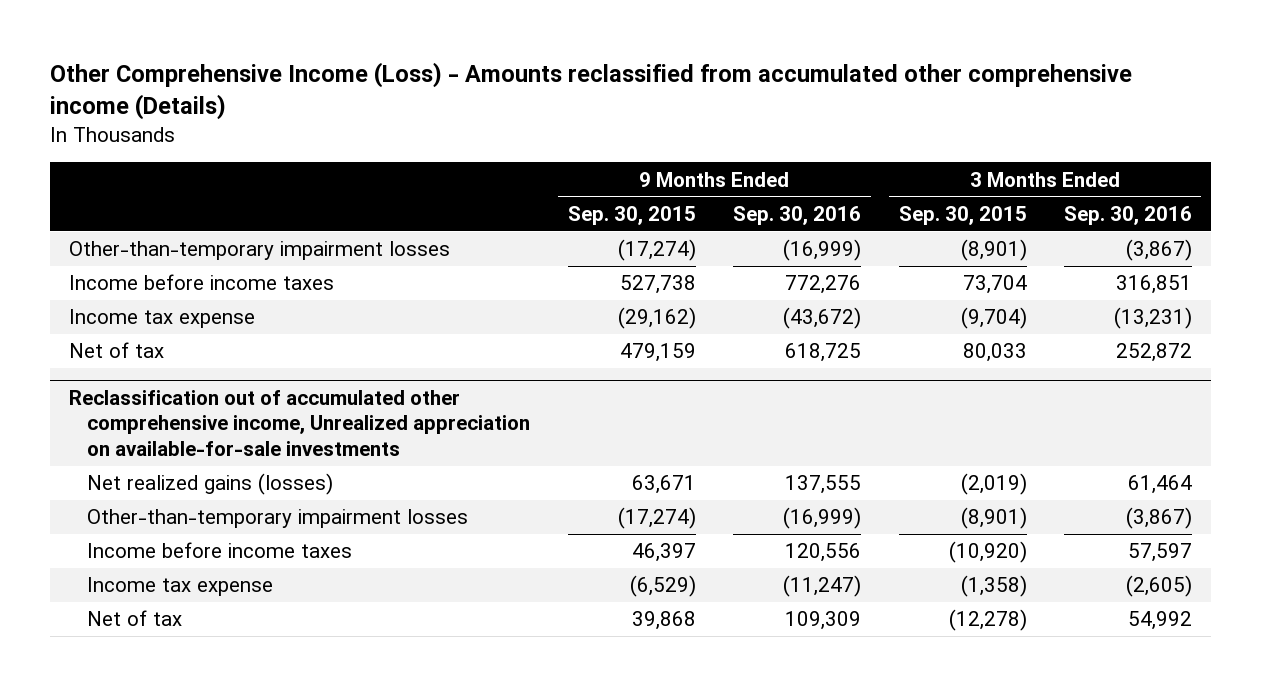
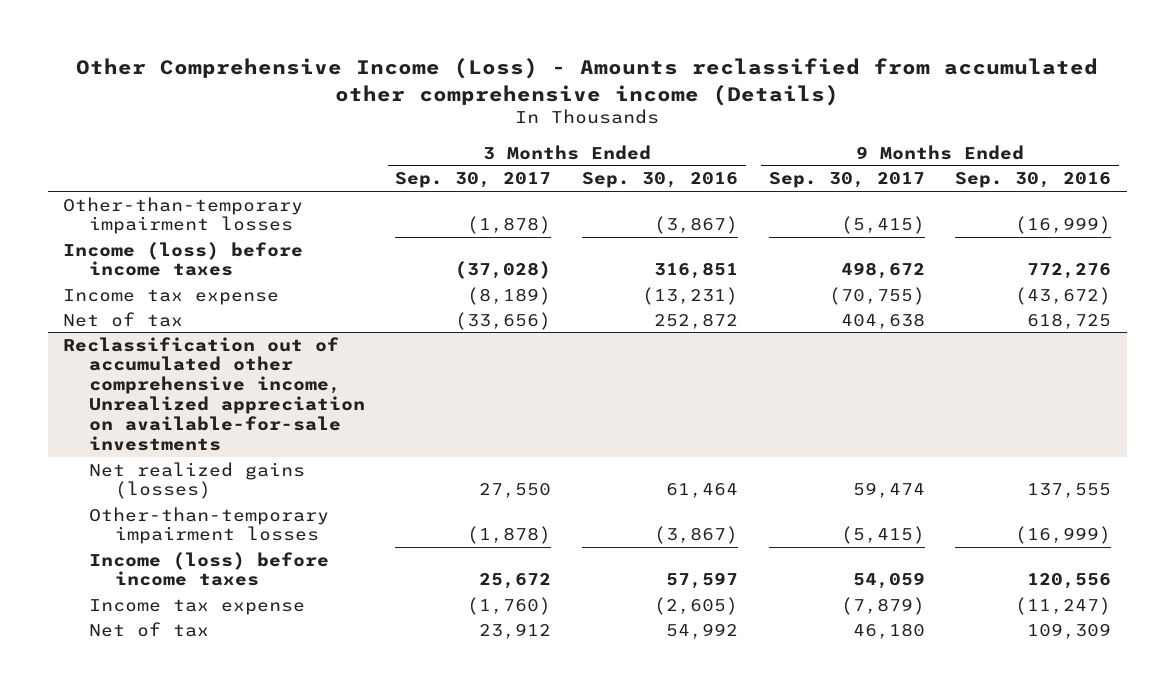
- | 9 Months Ended Sep. 30, 2015 | 9 Months Ended Sep. 30, 2016 | 3 Months Ended Sep. 30, 2015 | 3 Months Ended Sep. 30, 2016
+ | 3 Months Ended Sep. 30, 2017 | 3 Months Ended Sep. 30, 2016 | 9 Months Ended Sep. 30, 2017 | 9 Months Ended Sep. 30, 2016
- Income before income taxes | 527,738 | 772,276 | 73,704 | 316,851
+ Income (loss) before income taxes | (37,028) | 316,851 | 498,672 | 772,276
@ Reclassification out of accumulated other comprehensive income, Unrealized appreciation on available-for-sale investments
- Income before income taxes | 46,397 | 120,556 | (10,920) | 57,597
+ Income (loss) before income taxes | 25,672 | 57,597 | 54,059 | 120,556

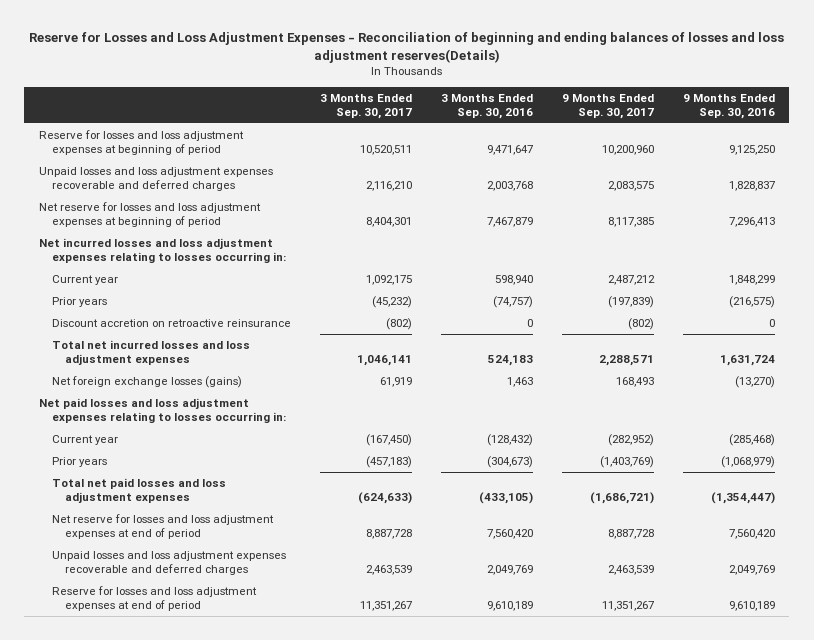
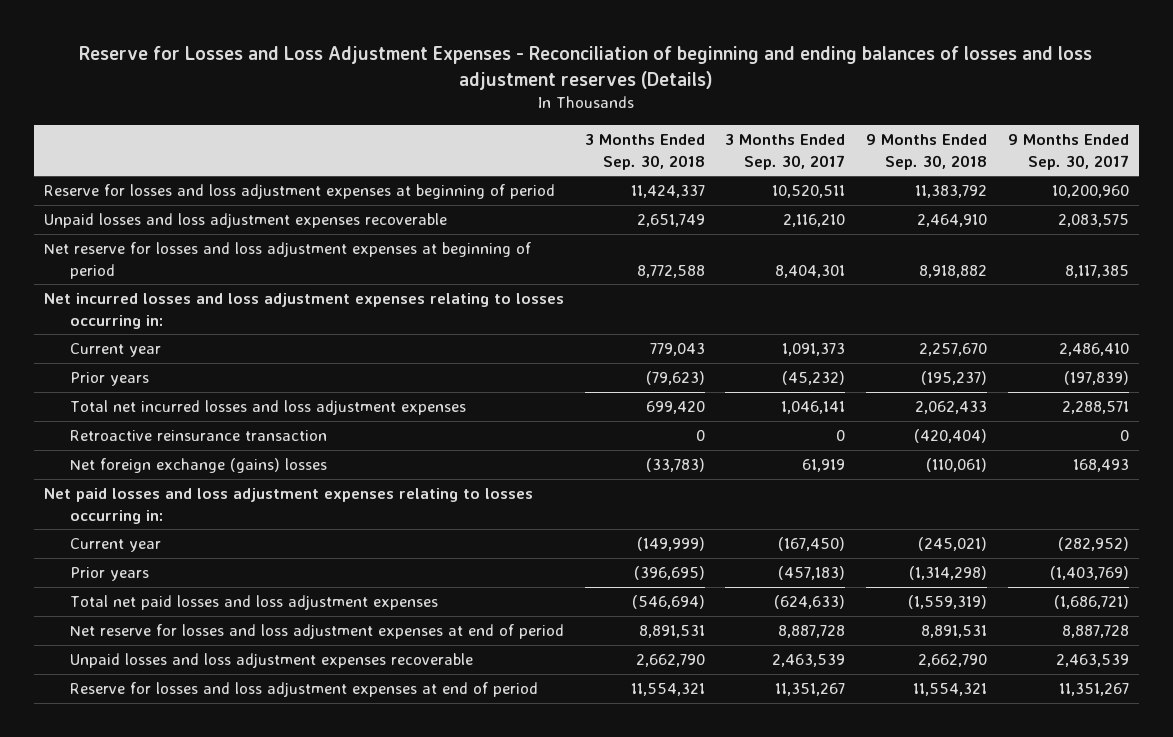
- Reserve for Losses and Loss Adjustment Expenses - Reconciliation of beginning and ending balances of losses and loss adjustment reserves(Details)
+ Reserve for Losses and Loss Adjustment Expenses - Reconciliation of beginning and ending balances of losses and loss adjustment reserves (Details)
- | 3 Months Ended Sep. 30, 2017 | 3 Months Ended Sep. 30, 2016 | 9 Months Ended Sep. 30, 2017 | 9 Months Ended Sep. 30, 2016
+ | 3 Months Ended Sep. 30, 2018 | 3 Months Ended Sep. 30, 2017 | 9 Months Ended Sep. 30, 2018 | 9 Months Ended Sep. 30, 2017
- Unpaid losses and loss adjustment expenses recoverable and deferred charges | 2,116,210 | 2,003,768 | 2,083,575 | 1,828,837
+ Unpaid losses and loss adjustment expenses recoverable | 2,651,749 | 2,116,210 | 2,464,910 | 2,083,575
- Current year | 1,092,175 | 598,940 | 2,487,212 | 1,848,299
+ Current year | 779,043 | 1,091,373 | 2,257,670 | 2,486,410
- Discount accretion on retroactive reinsurance | (802) | 0 | (802) | 0
- Net foreign exchange losses (gains) | 61,919 | 1,463 | 168,493 | (13,270)
+ Retroactive reinsurance transaction | 0 | 0 | (420,404) | 0
+ Net foreign exchange (gains) losses | (33,783) | 61,919 | (110,061) | 168,493
- Unpaid losses and loss adjustment expenses recoverable and deferred charges | 2,463,539 | 2,049,769 | 2,463,539 | 2,049,769
+ Unpaid losses and loss adjustment expenses recoverable | 2,662,790 | 2,463,539 | 2,662,790 | 2,463,539

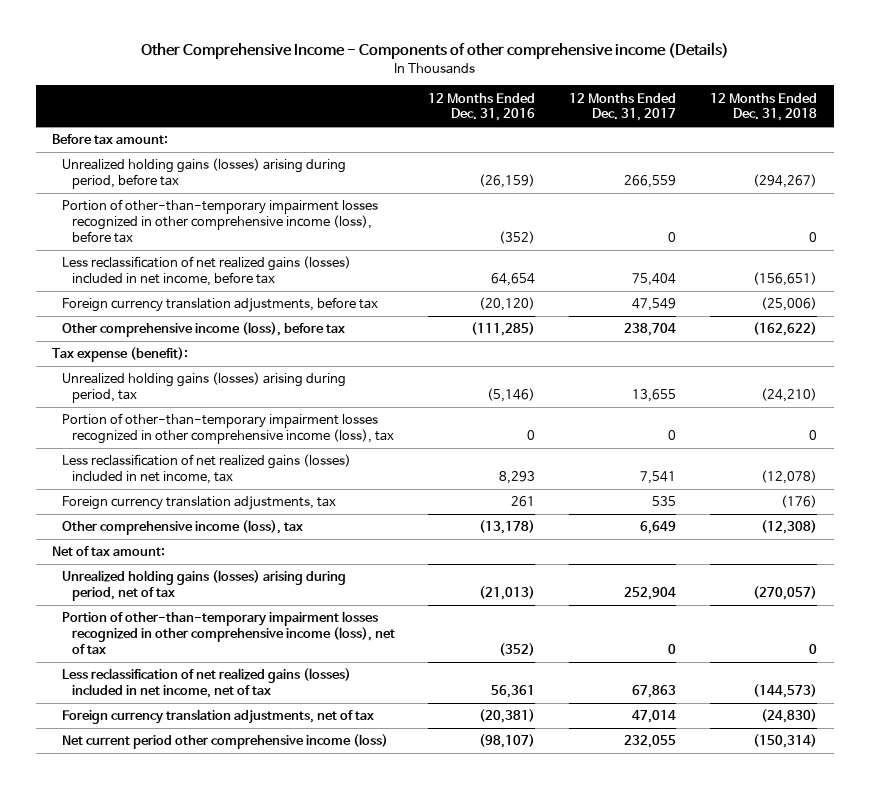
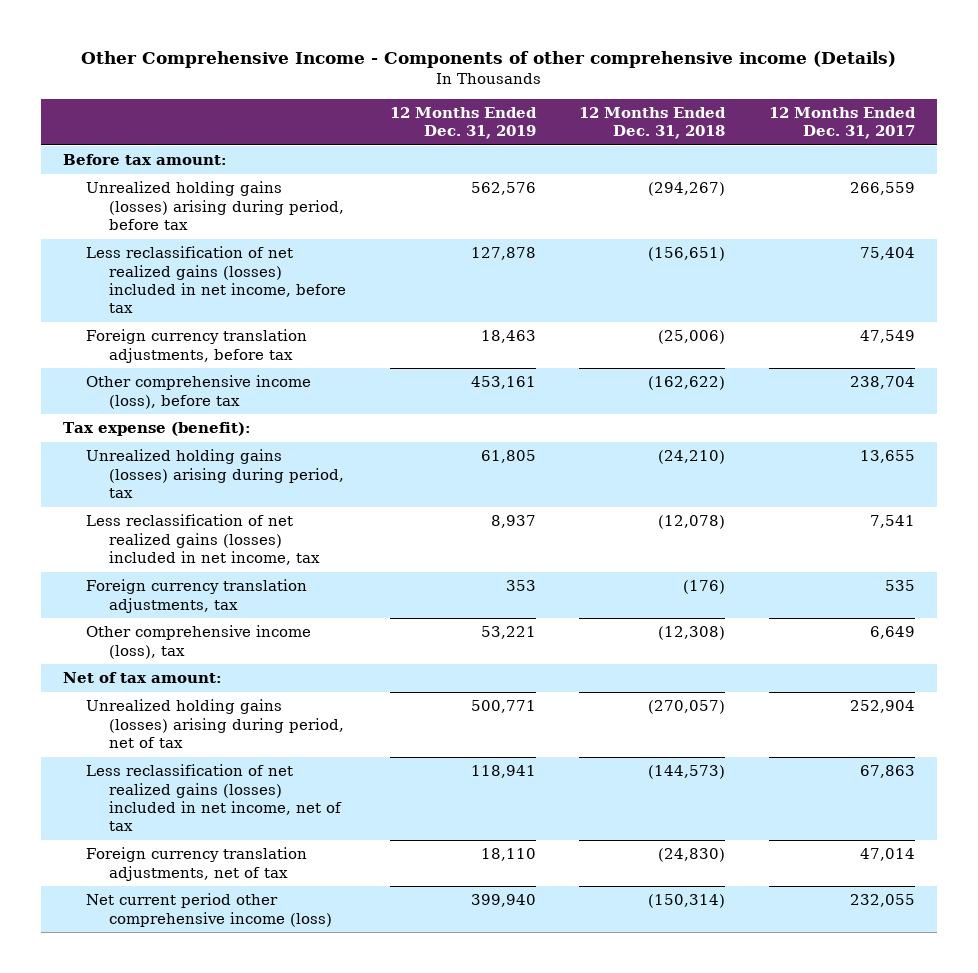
- | 12 Months Ended Dec. 31, 2016 | 12 Months Ended Dec. 31, 2017 | 12 Months Ended Dec. 31, 2018
+ | 12 Months Ended Dec. 31, 2019 | 12 Months Ended Dec. 31, 2018 | 12 Months Ended Dec. 31, 2017
- Portion of other-than-temporary impairment losses recognized in other comprehensive income (loss), before tax | (352) | 0 | 0
- Portion of other-than-temporary impairment losses recognized in other comprehensive income (loss), tax | 0 | 0 | 0
- Portion of other-than-temporary impairment losses recognized in other comprehensive income (loss), net of tax | (352) | 0 | 0

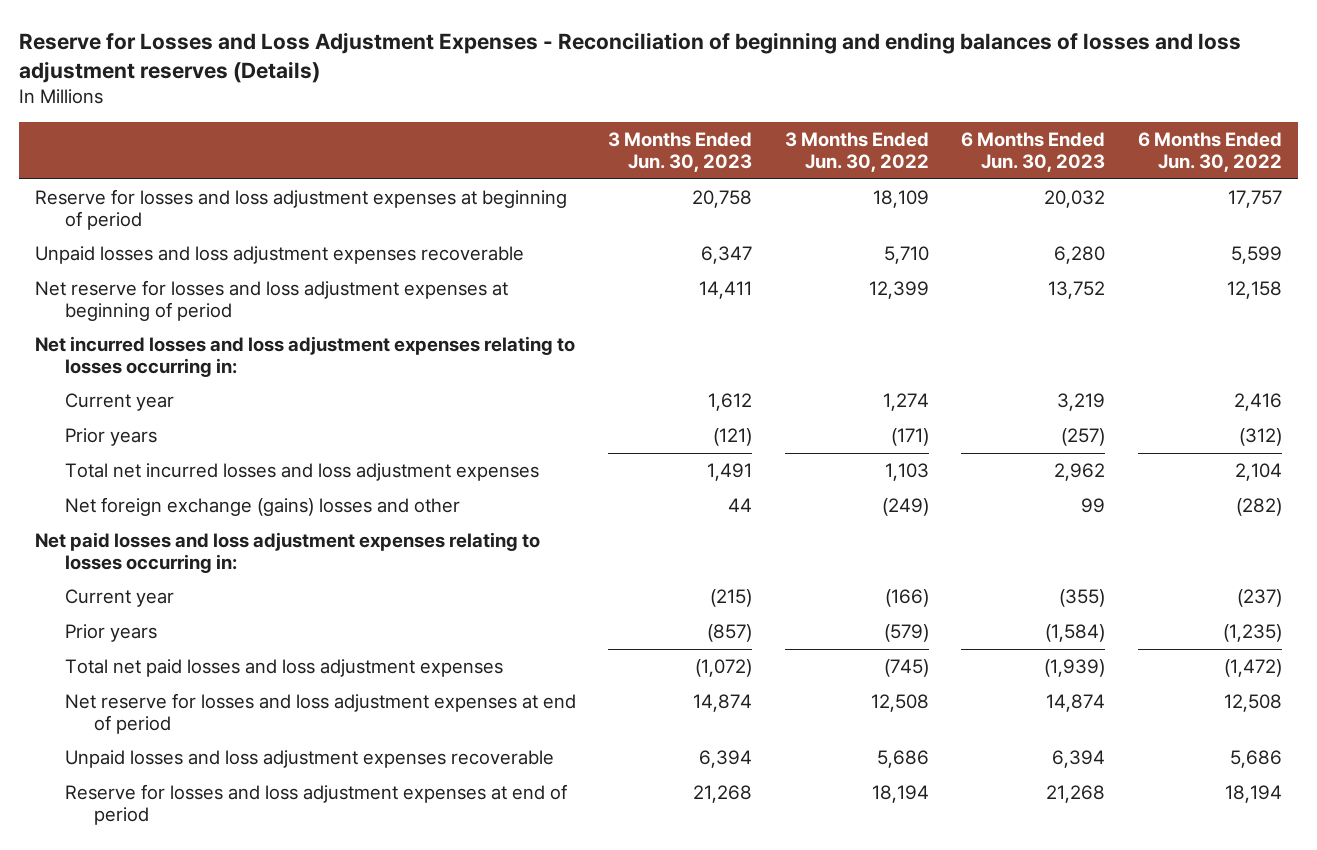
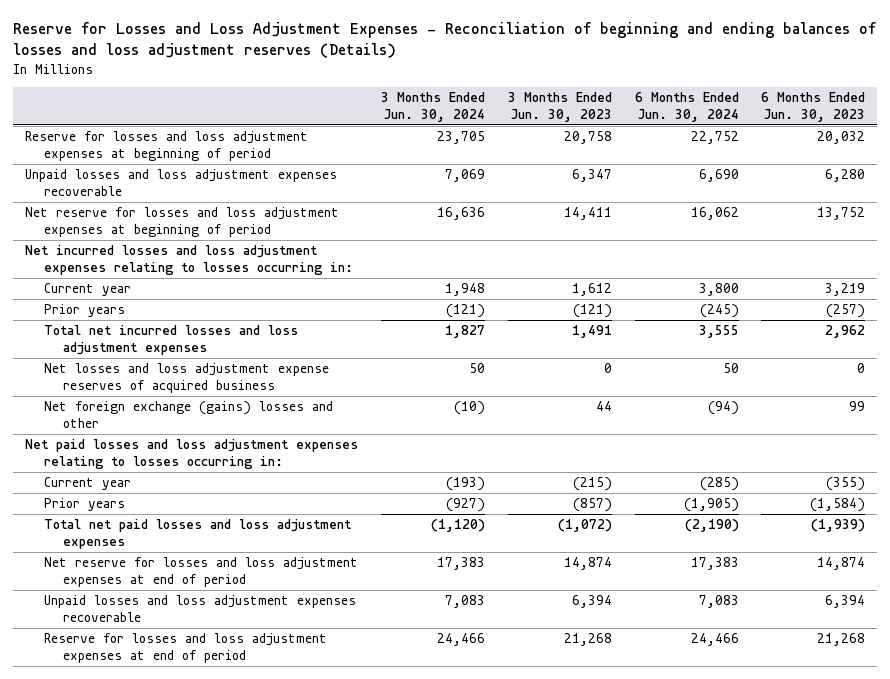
- | 3 Months Ended Jun. 30, 2023 | 3 Months Ended Jun. 30, 2022 | 6 Months Ended Jun. 30, 2023 | 6 Months Ended Jun. 30, 2022
+ | 3 Months Ended Jun. 30, 2024 | 3 Months Ended Jun. 30, 2023 | 6 Months Ended Jun. 30, 2024 | 6 Months Ended Jun. 30, 2023
+ Net losses and loss adjustment expense reserves of acquired business | 50 | 0 | 50 | 0

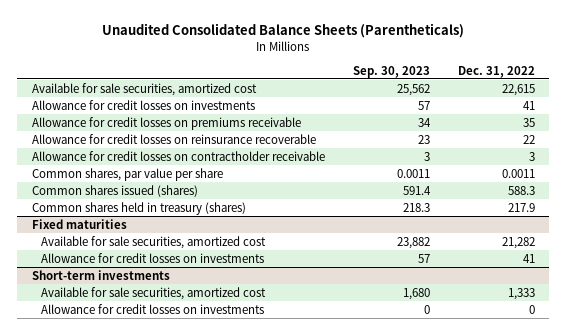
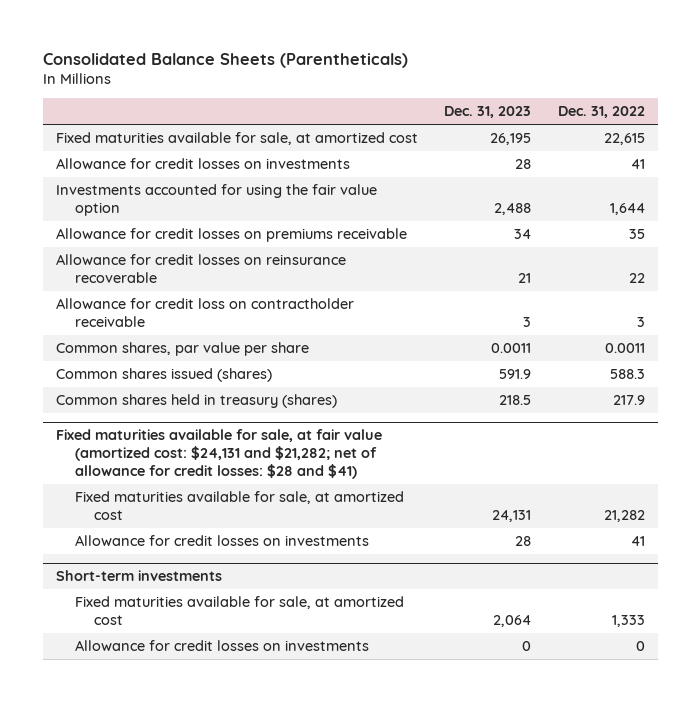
- Unaudited Consolidated Balance Sheets (Parentheticals)
+ Consolidated Balance Sheets (Parentheticals)
- | Sep. 30, 2023 | Dec. 31, 2022
+ | Dec. 31, 2023 | Dec. 31, 2022
- Available for sale securities, amortized cost | 25,562 | 22,615
+ Fixed maturities available for sale, at amortized cost | 26,195 | 22,615
+ Investments accounted for using the fair value option | 2,488 | 1,644
- Allowance for credit losses on contractholder receivable | 3 | 3
+ Allowance for credit loss on contractholder receivable | 3 | 3
- Fixed maturities
- Available for sale securities, amortized cost | 23,882 | 21,282
+ Fixed maturities available for sale, at fair value (amortized cost: $24,131 and $21,282; net of allowance for credit losses: $28 and $41)
+ Fixed maturities available for sale, at amortized cost | 24,131 | 21,282
@ Short-term investments
- Available for sale securities, amortized cost | 1,680 | 1,333
+ Fixed maturities available for sale, at amortized cost | 2,064 | 1,333

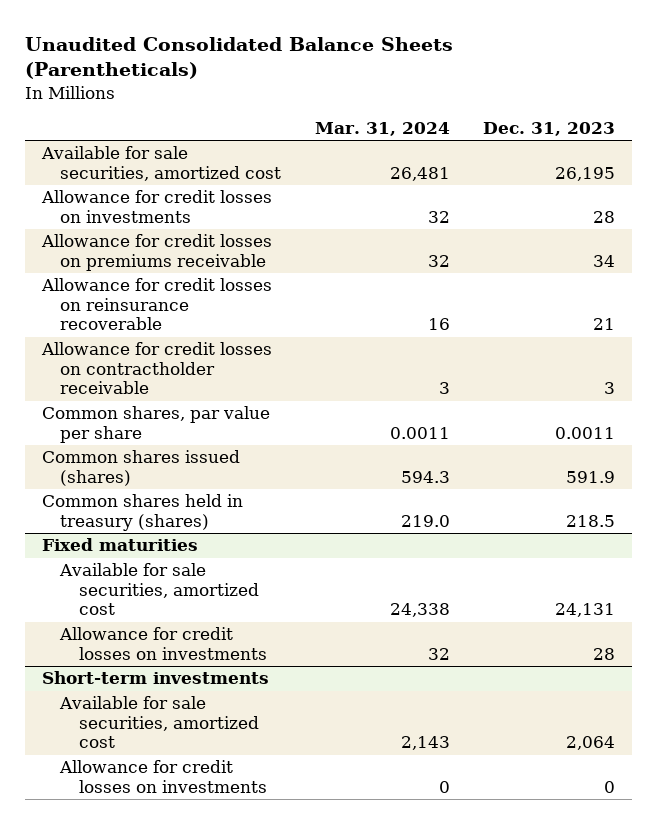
- Consolidated Balance Sheets (Parentheticals)
+ Unaudited Consolidated Balance Sheets (Parentheticals)
- | Dec. 31, 2023 | Dec. 31, 2022
+ | Mar. 31, 2024 | Dec. 31, 2023
- Fixed maturities available for sale, at amortized cost | 26,195 | 22,615
+ Available for sale securities, amortized cost | 26,481 | 26,195
- Investments accounted for using the fair value option | 2,488 | 1,644
- Allowance for credit loss on contractholder receivable | 3 | 3
+ Allowance for credit losses on contractholder receivable | 3 | 3
- Fixed maturities available for sale, at fair value (amortized cost: $24,131 and $21,282; net of allowance for credit losses: $28 and $41)
- Fixed maturities available for sale, at amortized cost | 24,131 | 21,282
+ Fixed maturities
+ Available for sale securities, amortized cost | 24,338 | 24,131
@ Short-term investments
- Fixed maturities available for sale, at amortized cost | 2,064 | 1,333
+ Available for sale securities, amortized cost | 2,143 | 2,064

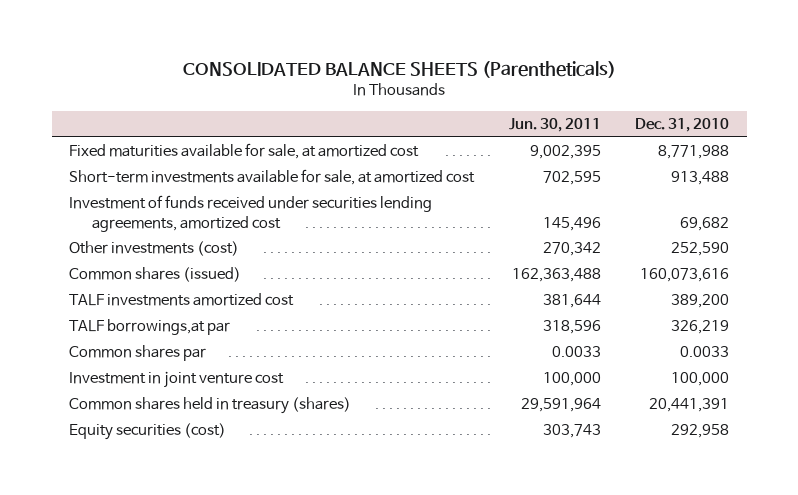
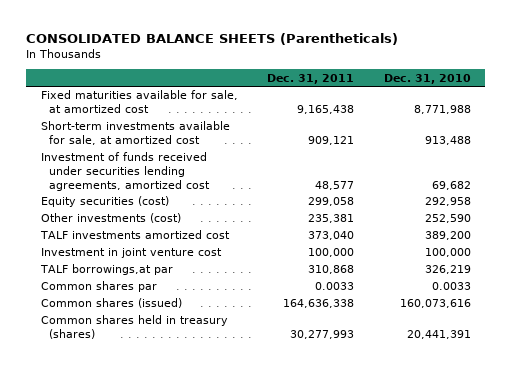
- | Jun. 30, 2011 | Dec. 31, 2010
+ | Dec. 31, 2011 | Dec. 31, 2010
moved up: Equity securities (cost) | 299,058 | 292,958
moved up: Investment in joint venture cost | 100,000 | 100,000
moved down: Common shares (issued) | 164,636,338 | 160,073,616

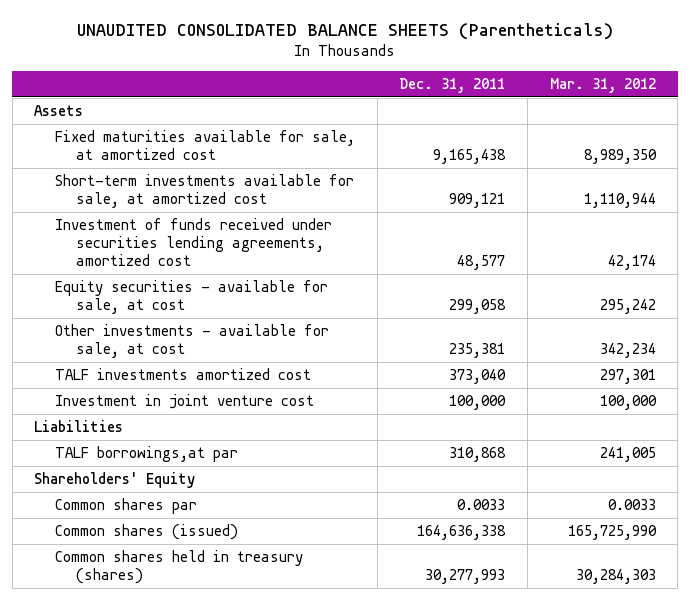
- CONSOLIDATED BALANCE SHEETS (Parentheticals)
+ UNAUDITED CONSOLIDATED BALANCE SHEETS (Parentheticals)
- | Dec. 31, 2011 | Dec. 31, 2010
+ | Dec. 31, 2011 | Mar. 31, 2012
+ Assets
- Equity securities (cost) | 299,058 | 292,958
- Other investments (cost) | 235,381 | 252,590
+ Equity securities - available for sale, at cost | 299,058 | 295,242
+ Other investments - available for sale, at cost | 235,381 | 342,234
+ Liabilities
+ Shareholders' Equity

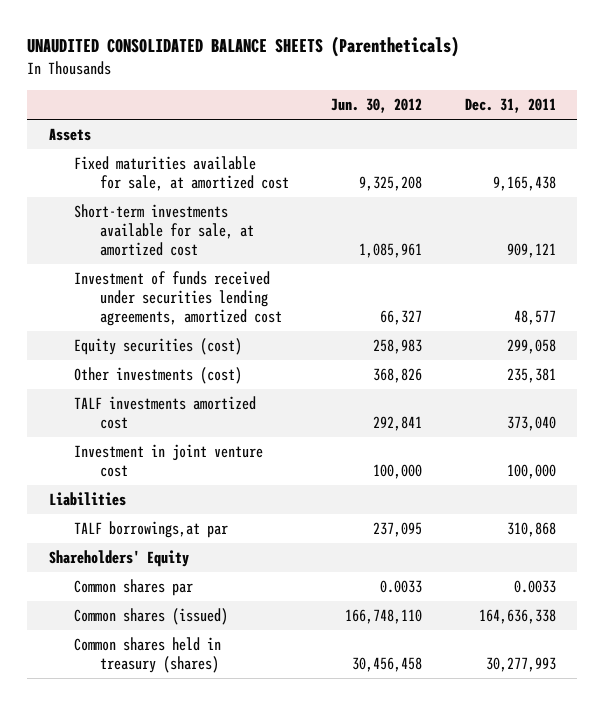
- | Dec. 31, 2011 | Mar. 31, 2012
+ | Jun. 30, 2012 | Dec. 31, 2011
- Equity securities - available for sale, at cost | 299,058 | 295,242
- Other investments - available for sale, at cost | 235,381 | 342,234
+ Equity securities (cost) | 258,983 | 299,058
+ Other investments (cost) | 368,826 | 235,381

